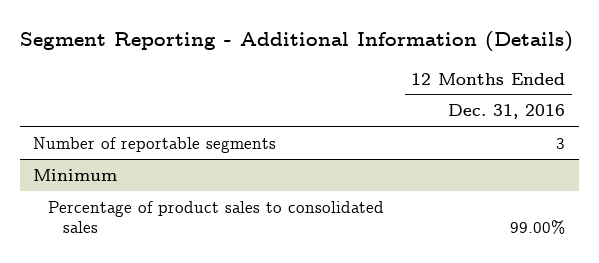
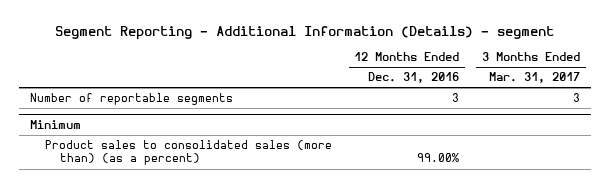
- Segment Reporting - Additional Information (Details)
+ Segment Reporting - Additional Information (Details) - segment
- | 12 Months Ended Dec. 31, 2016
+ | 12 Months Ended Dec. 31, 2016 | 3 Months Ended Mar. 31, 2017
@ Minimum
- Percentage of product sales to consolidated sales | 99.00%
+ Product sales to consolidated sales (more than) (as a percent) | 99.00% |

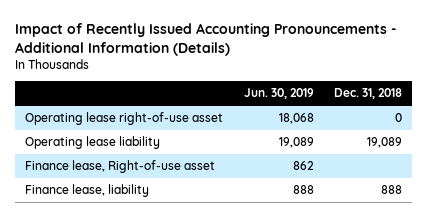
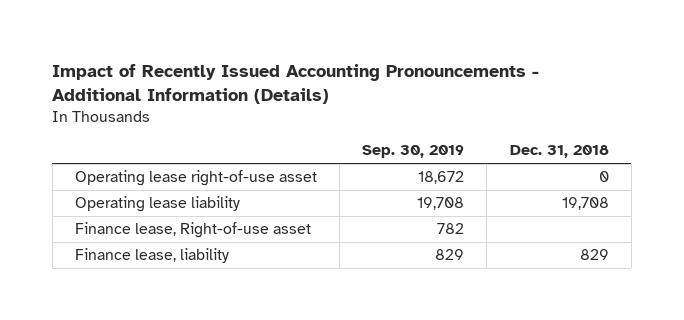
- | Jun. 30, 2019 | Dec. 31, 2018
+ | Sep. 30, 2019 | Dec. 31, 2018
- Operating lease liability | 19,089 | 19,089
+ Operating lease liability | 19,708 | 19,708
- Finance lease, liability | 888 | 888
+ Finance lease, liability | 829 | 829

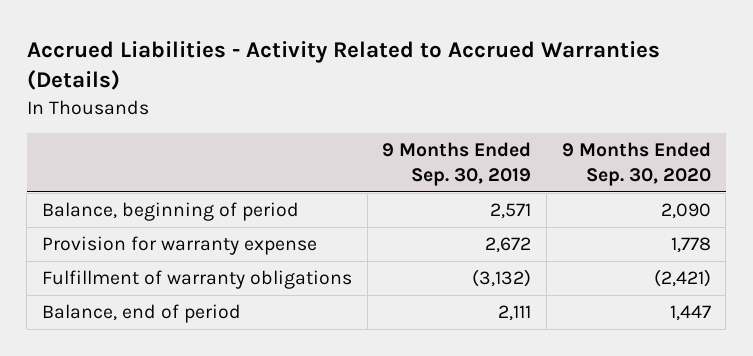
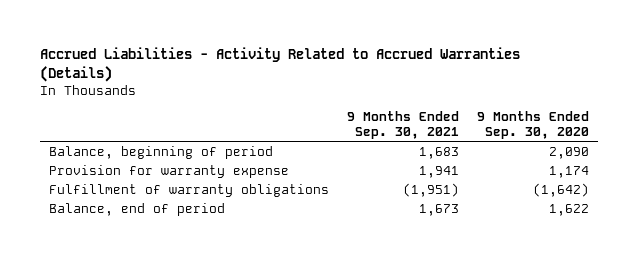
- | 9 Months Ended Sep. 30, 2019 | 9 Months Ended Sep. 30, 2020
+ | 9 Months Ended Sep. 30, 2021 | 9 Months Ended Sep. 30, 2020
- Provision for warranty expense | 2,672 | 1,778
- Fulfillment of warranty obligations | (3,132) | (2,421)
- Balance, end of period | 2,111 | 1,447
+ Provision for warranty expense | 1,941 | 1,174
+ Fulfillment of warranty obligations | (1,951) | (1,642)
+ Balance, end of period | 1,673 | 1,622

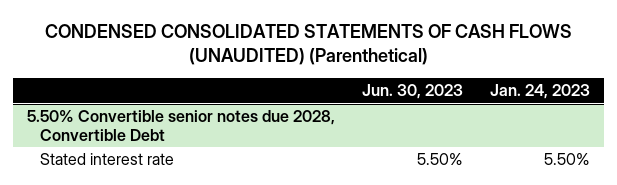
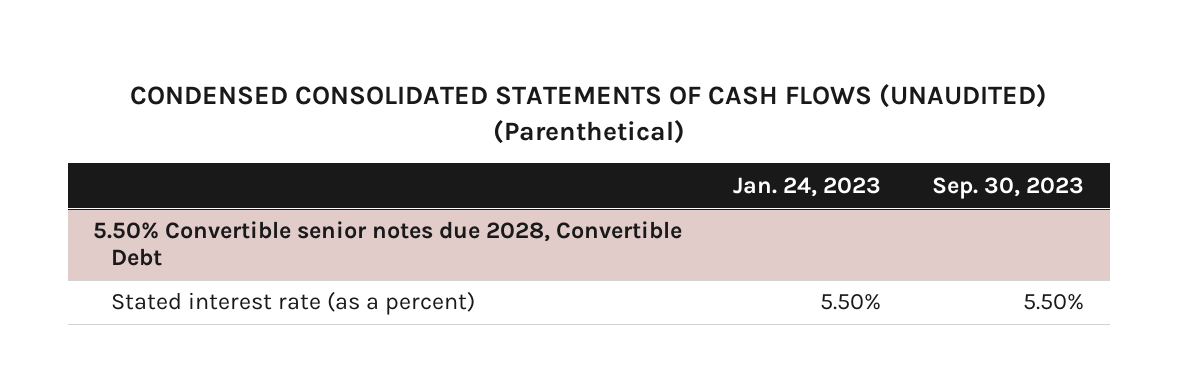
- | Jun. 30, 2023 | Jan. 24, 2023
+ | Jan. 24, 2023 | Sep. 30, 2023
@ 5.50% Convertible senior notes due 2028, Convertible Debt
- Stated interest rate | 5.50% | 5.50%
+ Stated interest rate (as a percent) | 5.50% | 5.50%

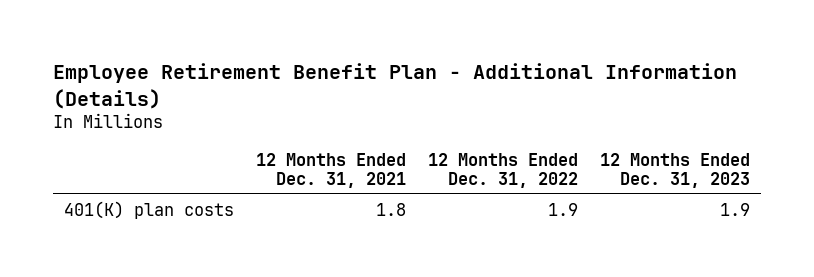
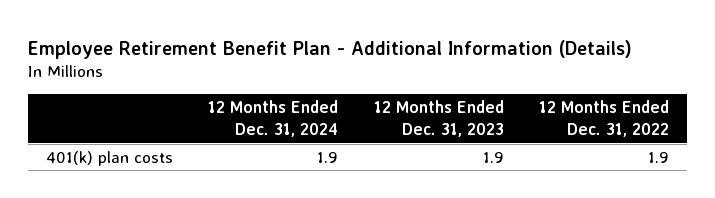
- | 12 Months Ended Dec. 31, 2021 | 12 Months Ended Dec. 31, 2022 | 12 Months Ended Dec. 31, 2023
+ | 12 Months Ended Dec. 31, 2024 | 12 Months Ended Dec. 31, 2023 | 12 Months Ended Dec. 31, 2022
- 401(K) plan costs | 1.8 | 1.9 | 1.9
+ 401(k) plan costs | 1.9 | 1.9 | 1.9

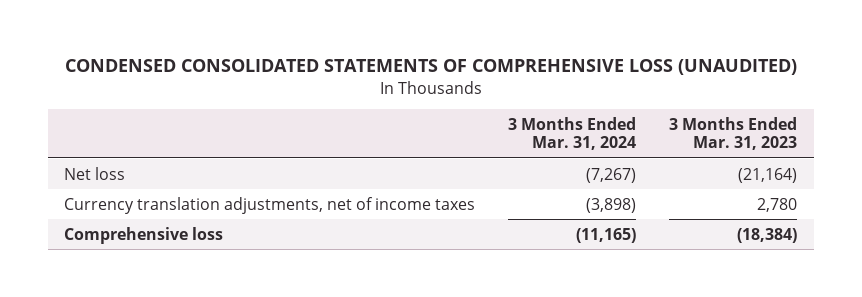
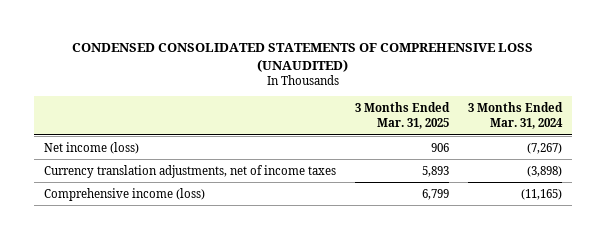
- | 3 Months Ended Mar. 31, 2024 | 3 Months Ended Mar. 31, 2023
+ | 3 Months Ended Mar. 31, 2025 | 3 Months Ended Mar. 31, 2024
- Net loss | (7,267) | (21,164)
+ Net income (loss) | 906 | (7,267)
- Comprehensive loss | (11,165) | (18,384)
+ Comprehensive income (loss) | 6,799 | (11,165)

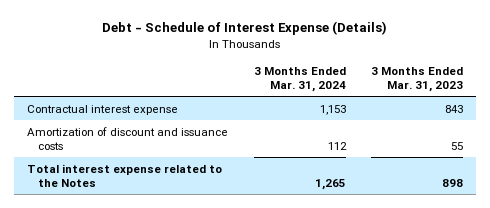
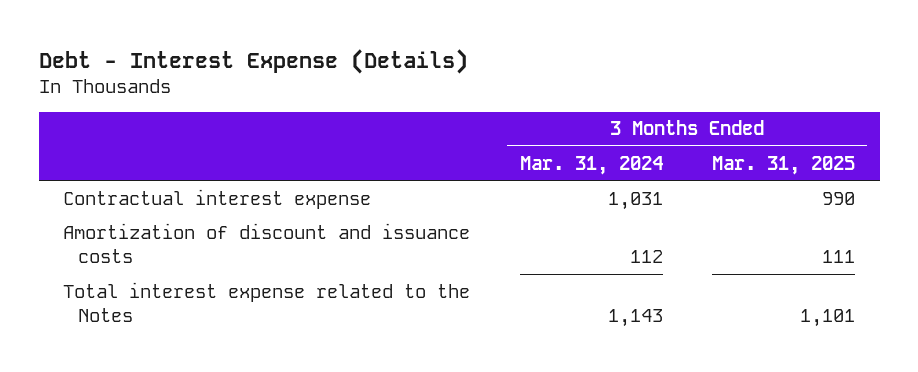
- Debt - Schedule of Interest Expense (Details)
+ Debt - Interest Expense (Details)
- | 3 Months Ended Mar. 31, 2024 | 3 Months Ended Mar. 31, 2023
+ | 3 Months Ended Mar. 31, 2024 | 3 Months Ended Mar. 31, 2025
- Contractual interest expense | 1,153 | 843
+ Contractual interest expense | 1,031 | 990
- Total interest expense related to the Notes | 1,265 | 898
+ Total interest expense related to the Notes | 1,143 | 1,101

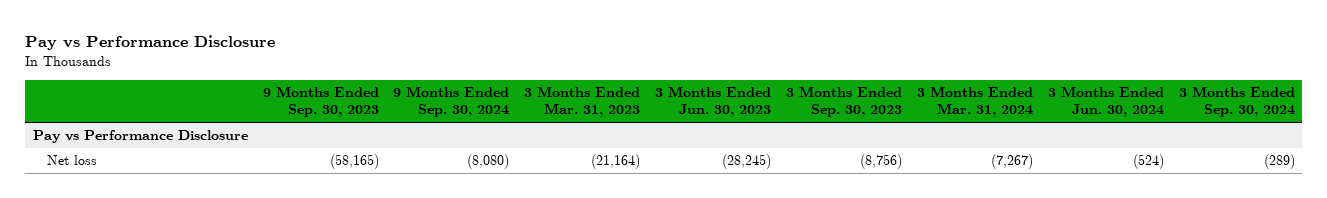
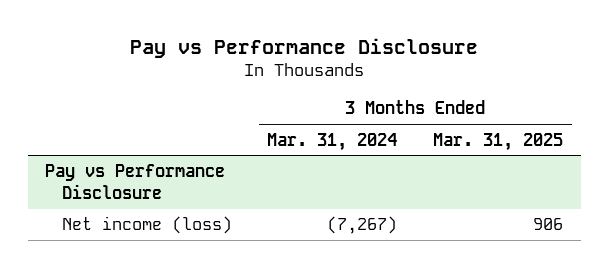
- | 9 Months Ended Sep. 30, 2023 | 9 Months Ended Sep. 30, 2024 | 3 Months Ended Mar. 31, 2023 | 3 Months Ended Jun. 30, 2023 | 3 Months Ended Sep. 30, 2023 | 3 Months Ended Mar. 31, 2024 | 3 Months Ended Jun. 30, 2024 | 3 Months Ended Sep. 30, 2024
+ | 3 Months Ended Mar. 31, 2024 | 3 Months Ended Mar. 31, 2025
- Net loss | (58,165) | (8,080) | (21,164) | (28,245) | (8,756) | (7,267) | (524) | (289)
+ Net income (loss) | (7,267) | 906

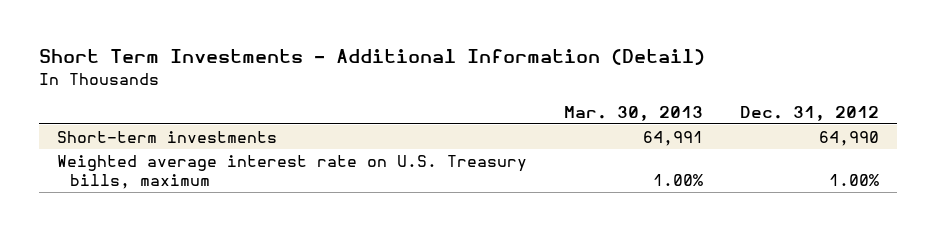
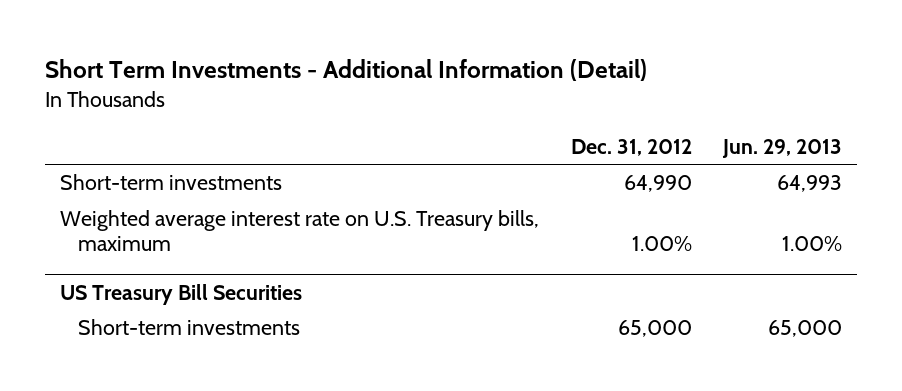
- | Mar. 30, 2013 | Dec. 31, 2012
+ | Dec. 31, 2012 | Jun. 29, 2013
+ US Treasury Bill Securities
+ Short-term investments | 65,000 | 65,000

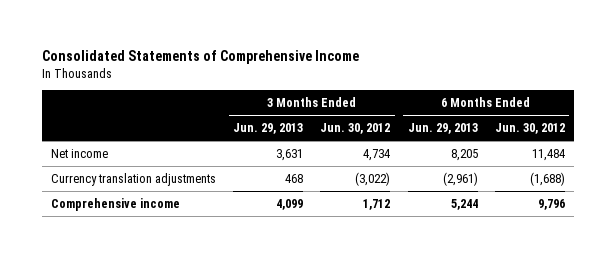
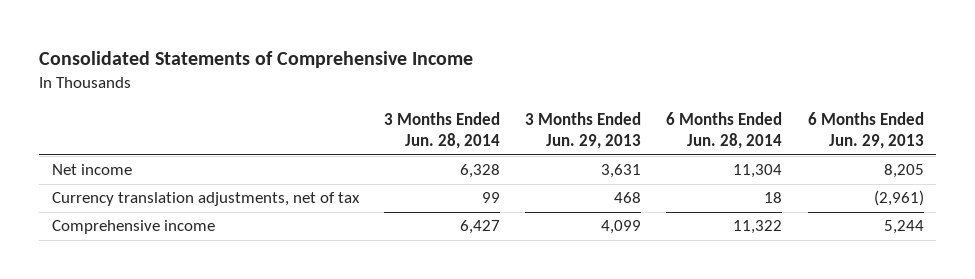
- | 3 Months Ended Jun. 29, 2013 | 3 Months Ended Jun. 30, 2012 | 6 Months Ended Jun. 29, 2013 | 6 Months Ended Jun. 30, 2012
+ | 3 Months Ended Jun. 28, 2014 | 3 Months Ended Jun. 29, 2013 | 6 Months Ended Jun. 28, 2014 | 6 Months Ended Jun. 29, 2013
- Currency translation adjustments | 468 | (3,022) | (2,961) | (1,688)
+ Currency translation adjustments, net of tax | 99 | 468 | 18 | (2,961)

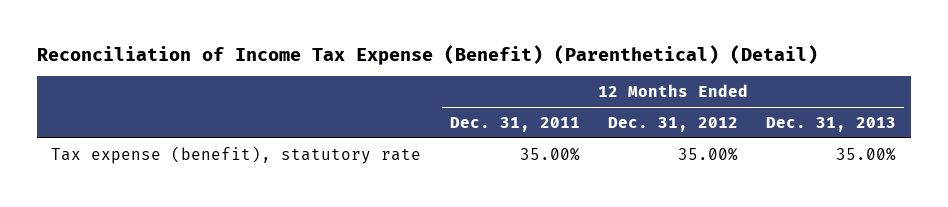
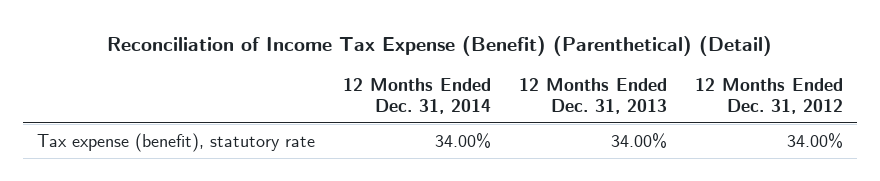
- | 12 Months Ended Dec. 31, 2011 | 12 Months Ended Dec. 31, 2012 | 12 Months Ended Dec. 31, 2013
+ | 12 Months Ended Dec. 31, 2014 | 12 Months Ended Dec. 31, 2013 | 12 Months Ended Dec. 31, 2012
- Tax expense (benefit), statutory rate | 35.00% | 35.00% | 35.00%
+ Tax expense (benefit), statutory rate | 34.00% | 34.00% | 34.00%

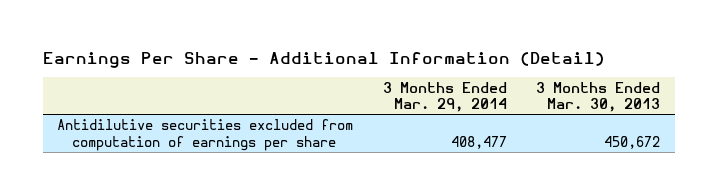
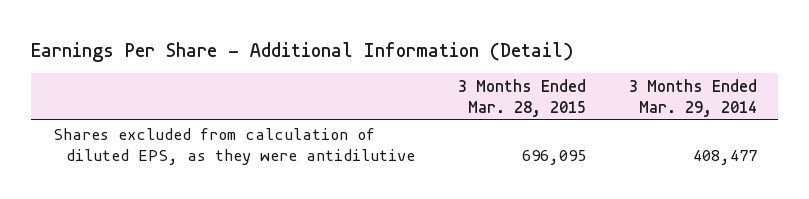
- | 3 Months Ended Mar. 29, 2014 | 3 Months Ended Mar. 30, 2013
+ | 3 Months Ended Mar. 28, 2015 | 3 Months Ended Mar. 29, 2014
- Antidilutive securities excluded from computation of earnings per share | 408,477 | 450,672
+ Shares excluded from calculation of diluted EPS, as they were antidilutive | 696,095 | 408,477

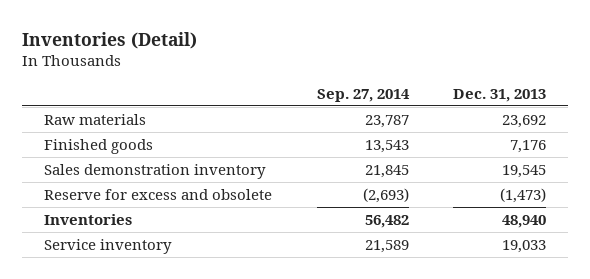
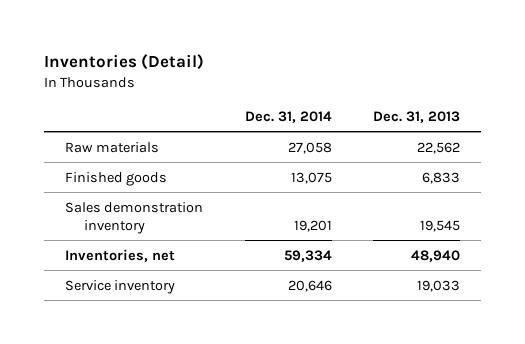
- | Sep. 27, 2014 | Dec. 31, 2013
+ | Dec. 31, 2014 | Dec. 31, 2013
- Raw materials | 23,787 | 23,692
- Finished goods | 13,543 | 7,176
+ Raw materials | 27,058 | 22,562
+ Finished goods | 13,075 | 6,833
- Reserve for excess and obsolete | (2,693) | (1,473)
- Inventories | 56,482 | 48,940
+ Inventories, net | 59,334 | 48,940

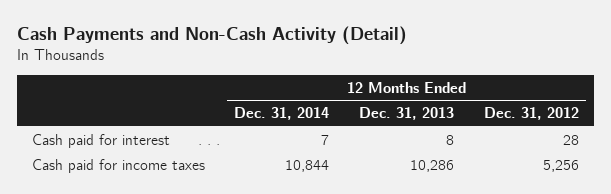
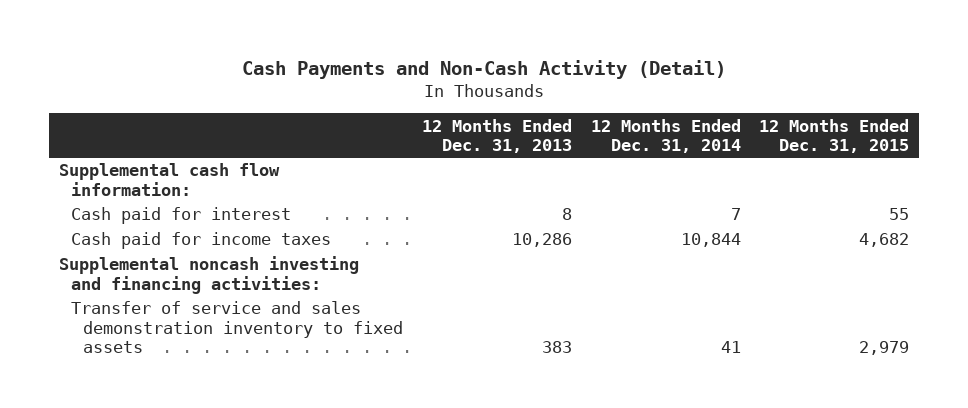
- | 12 Months Ended Dec. 31, 2014 | 12 Months Ended Dec. 31, 2013 | 12 Months Ended Dec. 31, 2012
+ | 12 Months Ended Dec. 31, 2013 | 12 Months Ended Dec. 31, 2014 | 12 Months Ended Dec. 31, 2015
+ Supplemental cash flow information:
+ Supplemental noncash investing and financing activities:
+ Transfer of service and sales demonstration inventory to fixed assets | 383 | 41 | 2,979

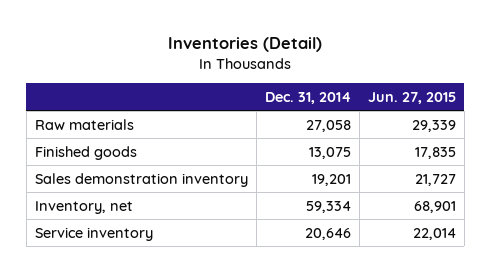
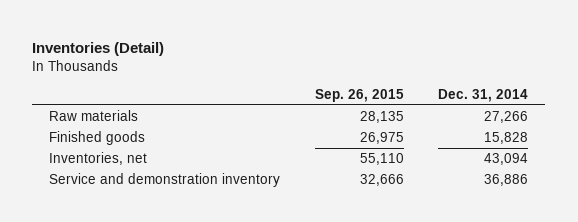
- | Dec. 31, 2014 | Jun. 27, 2015
+ | Sep. 26, 2015 | Dec. 31, 2014
- Raw materials | 27,058 | 29,339
- Finished goods | 13,075 | 17,835
- Sales demonstration inventory | 19,201 | 21,727
- Inventory, net | 59,334 | 68,901
- Service inventory | 20,646 | 22,014
+ Raw materials | 28,135 | 27,266
+ Finished goods | 26,975 | 15,828
+ Inventories, net | 55,110 | 43,094
+ Service and demonstration inventory | 32,666 | 36,886

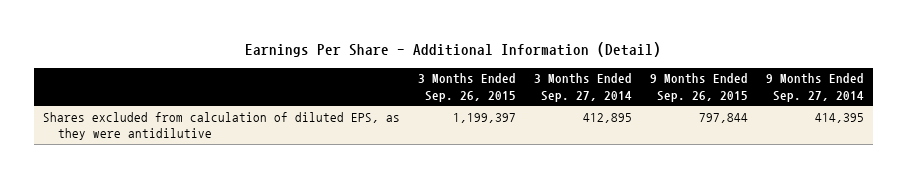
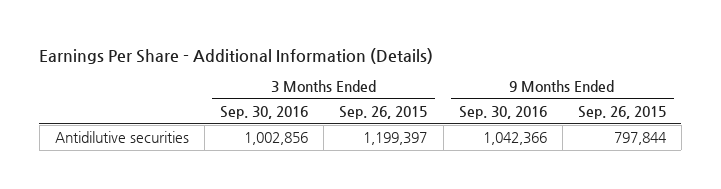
- Earnings Per Share - Additional Information (Detail)
+ Earnings Per Share - Additional Information (Details)
- | 3 Months Ended Sep. 26, 2015 | 3 Months Ended Sep. 27, 2014 | 9 Months Ended Sep. 26, 2015 | 9 Months Ended Sep. 27, 2014
+ | 3 Months Ended Sep. 30, 2016 | 3 Months Ended Sep. 26, 2015 | 9 Months Ended Sep. 30, 2016 | 9 Months Ended Sep. 26, 2015
- Shares excluded from calculation of diluted EPS, as they were antidilutive | 1,199,397 | 412,895 | 797,844 | 414,395
+ Antidilutive securities | 1,002,856 | 1,199,397 | 1,042,366 | 797,844

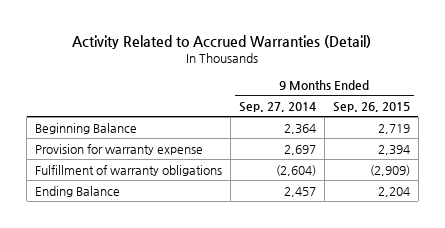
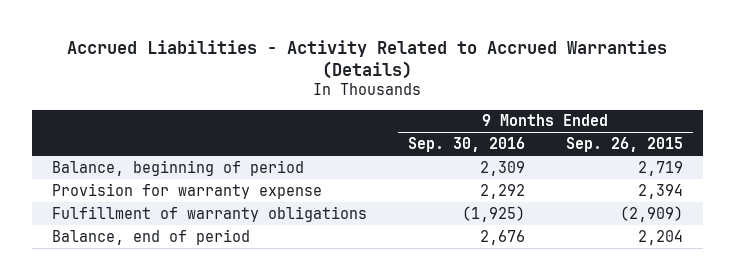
- Activity Related to Accrued Warranties (Detail)
+ Accrued Liabilities - Activity Related to Accrued Warranties (Details)
- | 9 Months Ended Sep. 27, 2014 | 9 Months Ended Sep. 26, 2015
+ | 9 Months Ended Sep. 30, 2016 | 9 Months Ended Sep. 26, 2015
- Beginning Balance | 2,364 | 2,719
+ Balance, beginning of period | 2,309 | 2,719
- Ending Balance | 2,457 | 2,204
+ Balance, end of period | 2,676 | 2,204

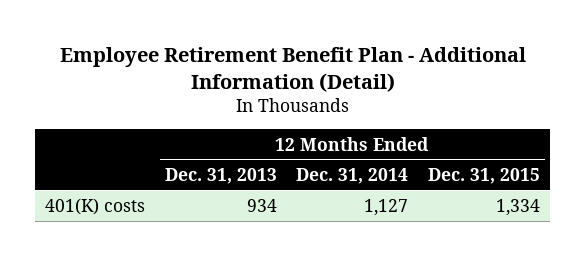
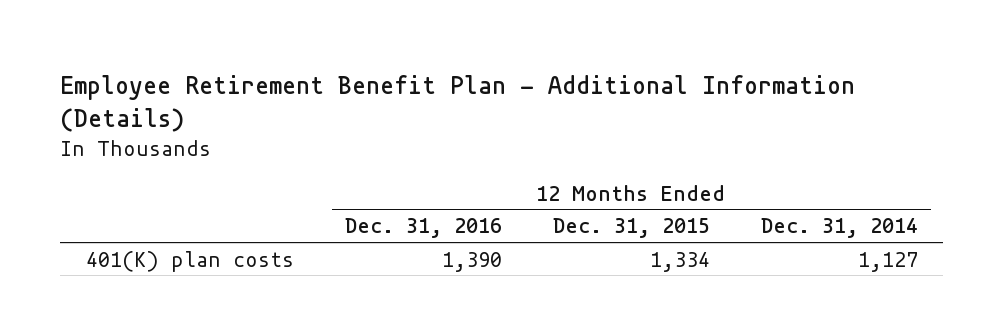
- Employee Retirement Benefit Plan - Additional Information (Detail)
+ Employee Retirement Benefit Plan - Additional Information (Details)
- | 12 Months Ended Dec. 31, 2013 | 12 Months Ended Dec. 31, 2014 | 12 Months Ended Dec. 31, 2015
+ | 12 Months Ended Dec. 31, 2016 | 12 Months Ended Dec. 31, 2015 | 12 Months Ended Dec. 31, 2014
- 401(K) costs | 934 | 1,127 | 1,334
+ 401(K) plan costs | 1,390 | 1,334 | 1,127

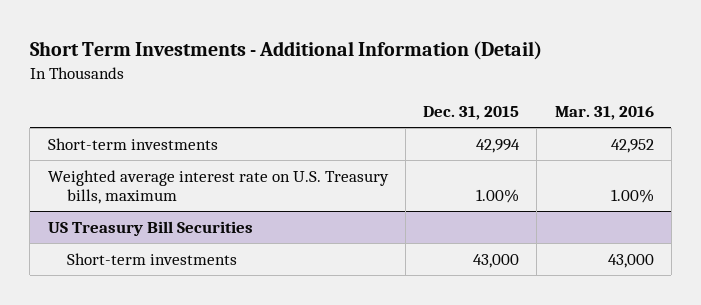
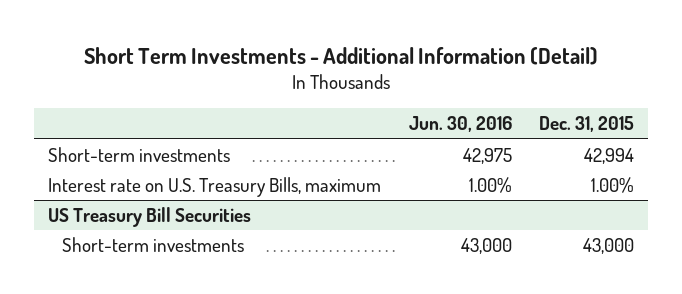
- | Dec. 31, 2015 | Mar. 31, 2016
+ | Jun. 30, 2016 | Dec. 31, 2015
- Weighted average interest rate on U.S. Treasury bills, maximum | 1.00% | 1.00%
+ Interest rate on U.S. Treasury Bills, maximum | 1.00% | 1.00%

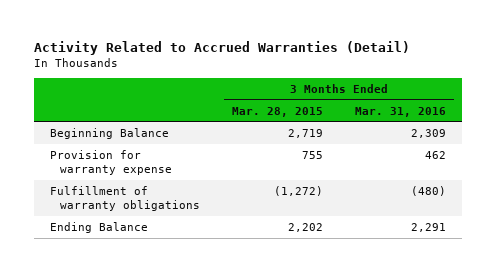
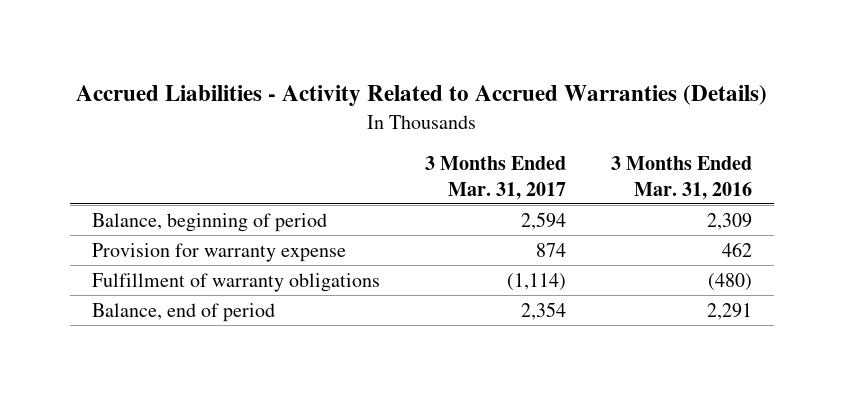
- Activity Related to Accrued Warranties (Detail)
+ Accrued Liabilities - Activity Related to Accrued Warranties (Details)
- | 3 Months Ended Mar. 28, 2015 | 3 Months Ended Mar. 31, 2016
+ | 3 Months Ended Mar. 31, 2017 | 3 Months Ended Mar. 31, 2016
- Beginning Balance | 2,719 | 2,309
+ Balance, beginning of period | 2,594 | 2,309
- Ending Balance | 2,202 | 2,291
+ Balance, end of period | 2,354 | 2,291

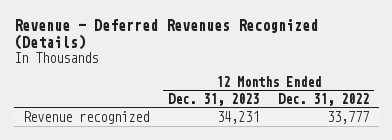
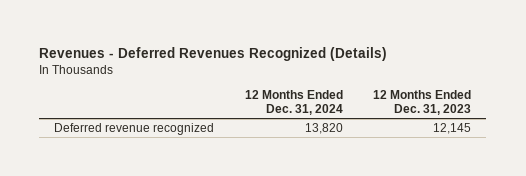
- Revenue - Deferred Revenues Recognized (Details)
+ Revenues - Deferred Revenues Recognized (Details)
- | 12 Months Ended Dec. 31, 2023 | 12 Months Ended Dec. 31, 2022
+ | 12 Months Ended Dec. 31, 2024 | 12 Months Ended Dec. 31, 2023
- Revenue recognized | 34,231 | 33,777
+ Deferred revenue recognized | 13,820 | 12,145

